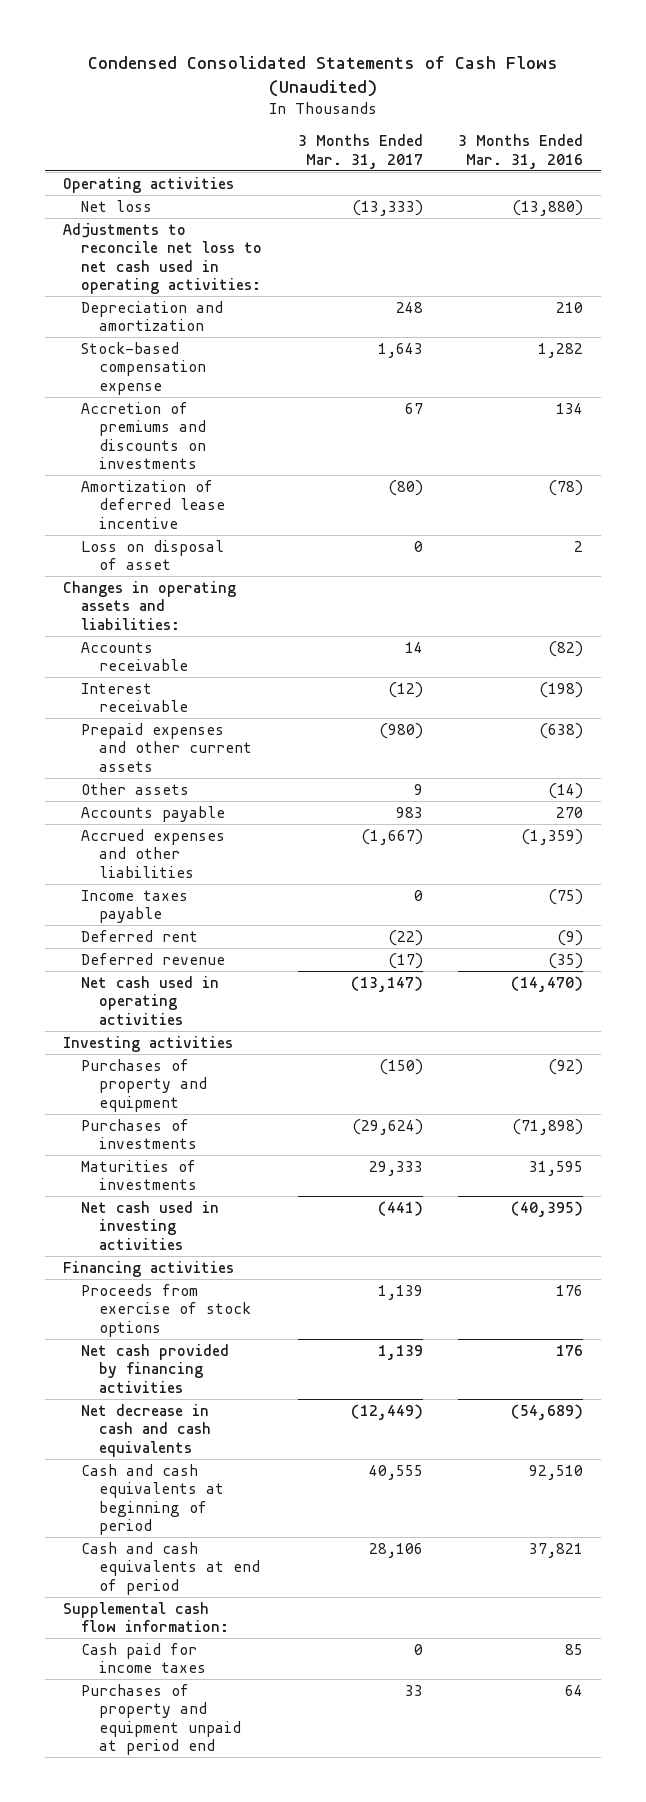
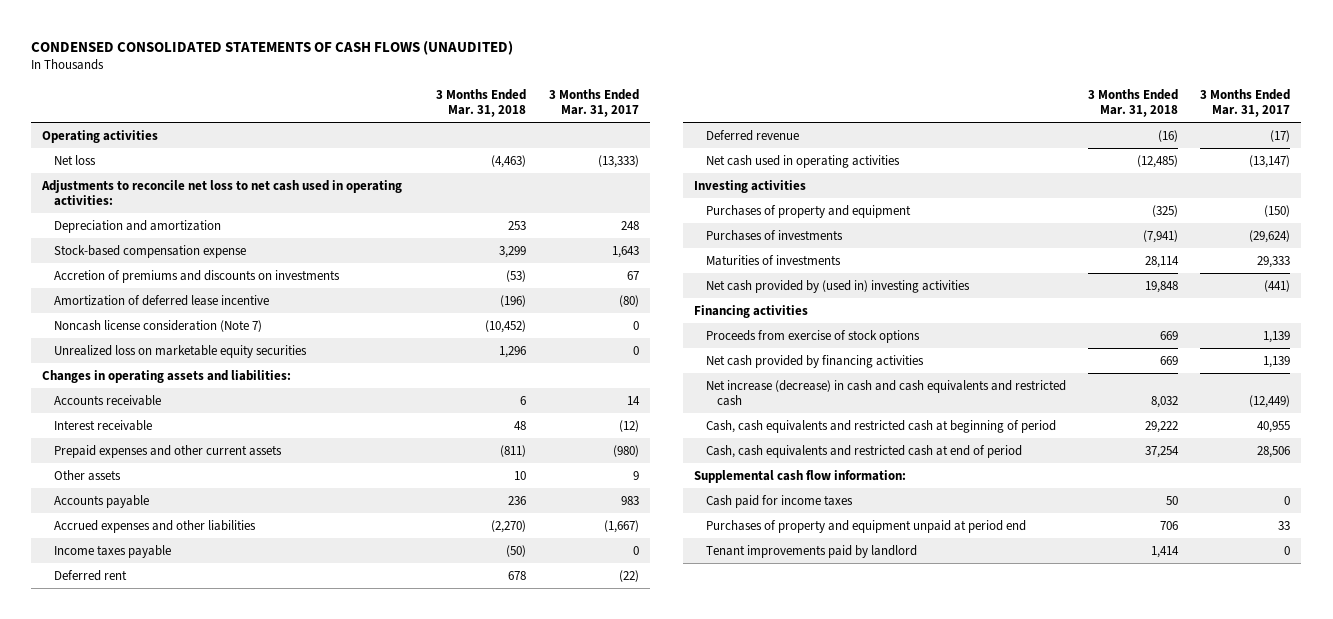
- Condensed Consolidated Statements of Cash Flows (Unaudited)
+ CONDENSED CONSOLIDATED STATEMENTS OF CASH FLOWS (UNAUDITED)
- | 3 Months Ended Mar. 31, 2017 | 3 Months Ended Mar. 31, 2016
+ | 3 Months Ended Mar. 31, 2018 | 3 Months Ended Mar. 31, 2017
- Loss on disposal of asset | 0 | 2
+ Noncash license consideration (Note 7) | (10,452) | 0
+ Unrealized loss on marketable equity securities | 1,296 | 0
- Net cash used in investing activities | (441) | (40,395)
+ Net cash provided by (used in) investing activities | 19,848 | (441)
- Net decrease in cash and cash equivalents | (12,449) | (54,689)
- Cash and cash equivalents at beginning of period | 40,555 | 92,510
- Cash and cash equivalents at end of period | 28,106 | 37,821
+ Net increase (decrease) in cash and cash equivalents and restricted cash | 8,032 | (12,449)
+ Cash, cash equivalents and restricted cash at beginning of period | 29,222 | 40,955
+ Cash, cash equivalents and restricted cash at end of period | 37,254 | 28,506
+ Tenant improvements paid by landlord | 1,414 | 0

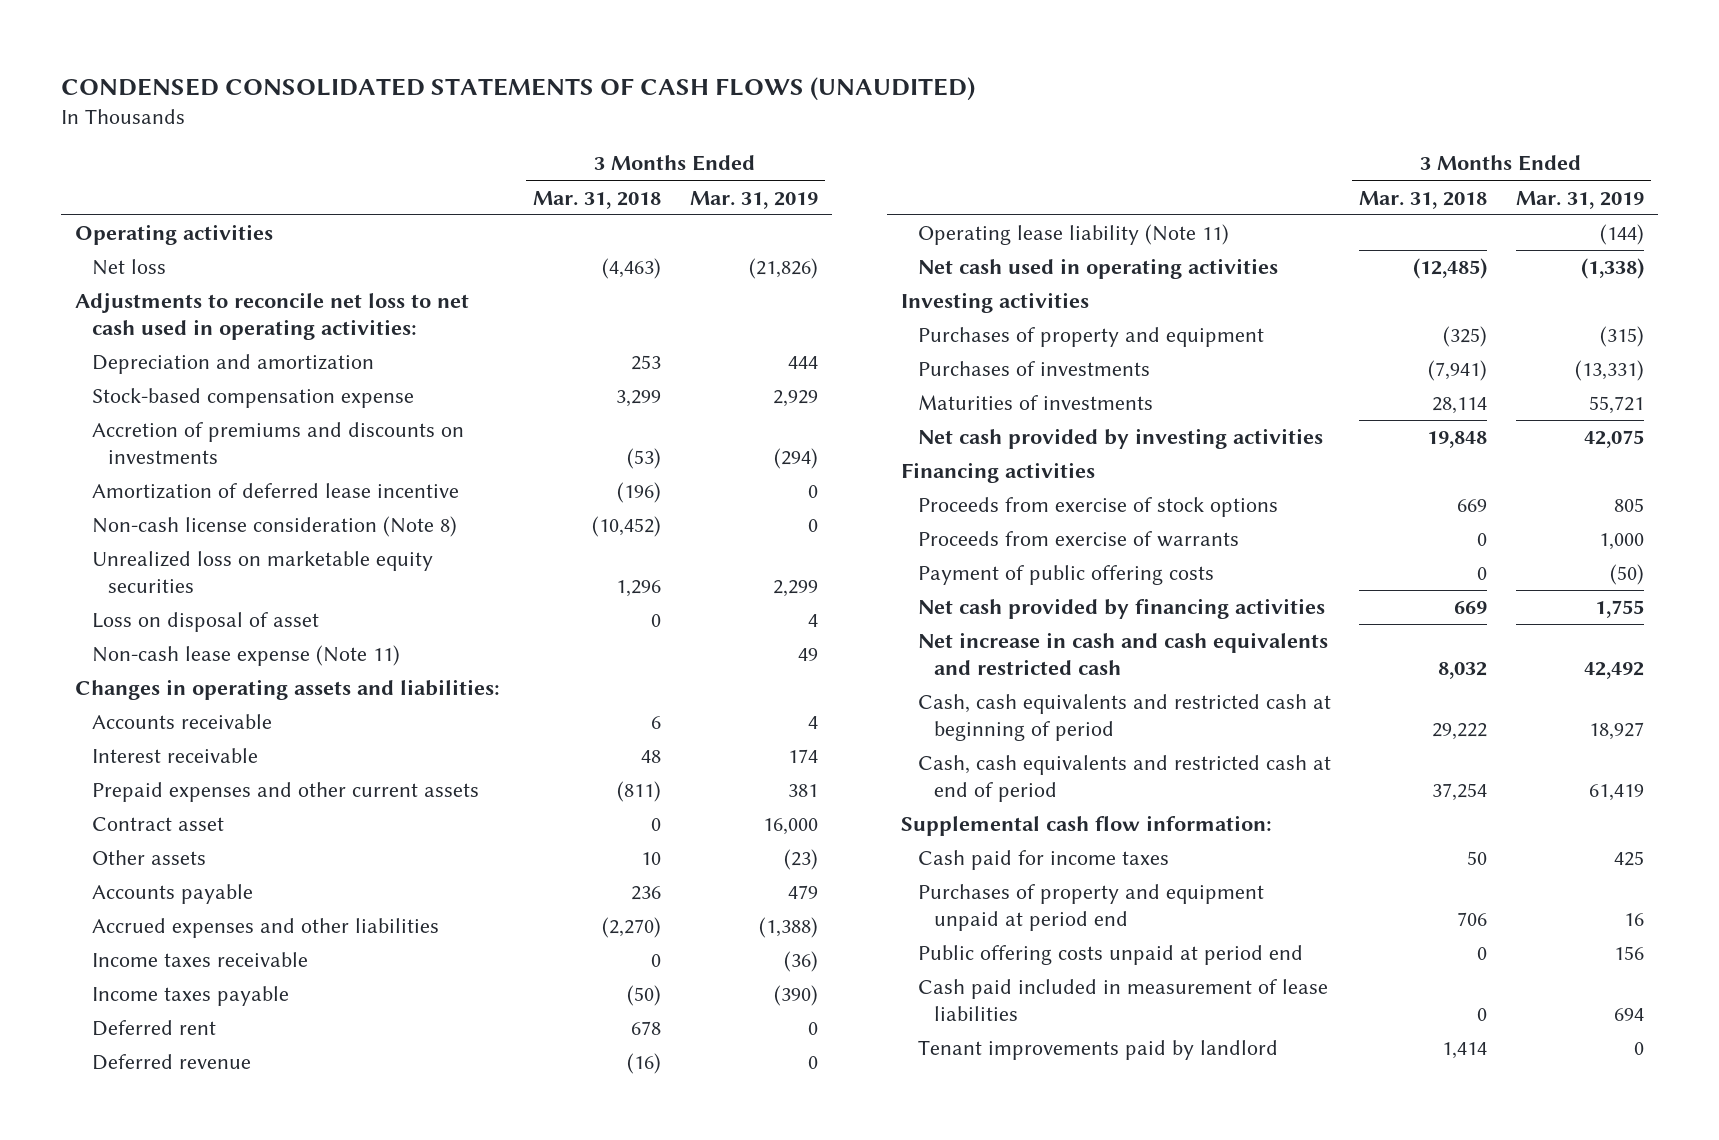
- | 3 Months Ended Mar. 31, 2018 | 3 Months Ended Mar. 31, 2017
+ | 3 Months Ended Mar. 31, 2018 | 3 Months Ended Mar. 31, 2019
- Noncash license consideration (Note 7) | (10,452) | 0
+ Non-cash license consideration (Note 8) | (10,452) | 0
+ Loss on disposal of asset | 0 | 4
+ Non-cash lease expense (Note 11) | | 49
+ Contract asset | 0 | 16,000
+ Income taxes receivable | 0 | (36)
+ Operating lease liability (Note 11) | | (144)
- Net cash provided by (used in) investing activities | 19,848 | (441)
+ Net cash provided by investing activities | 19,848 | 42,075
+ Proceeds from exercise of warrants | 0 | 1,000
+ Payment of public offering costs | 0 | (50)
- Net increase (decrease) in cash and cash equivalents and restricted cash | 8,032 | (12,449)
+ Net increase in cash and cash equivalents and restricted cash | 8,032 | 42,492
+ Public offering costs unpaid at period end | 0 | 156
+ Cash paid included in measurement of lease liabilities | 0 | 694

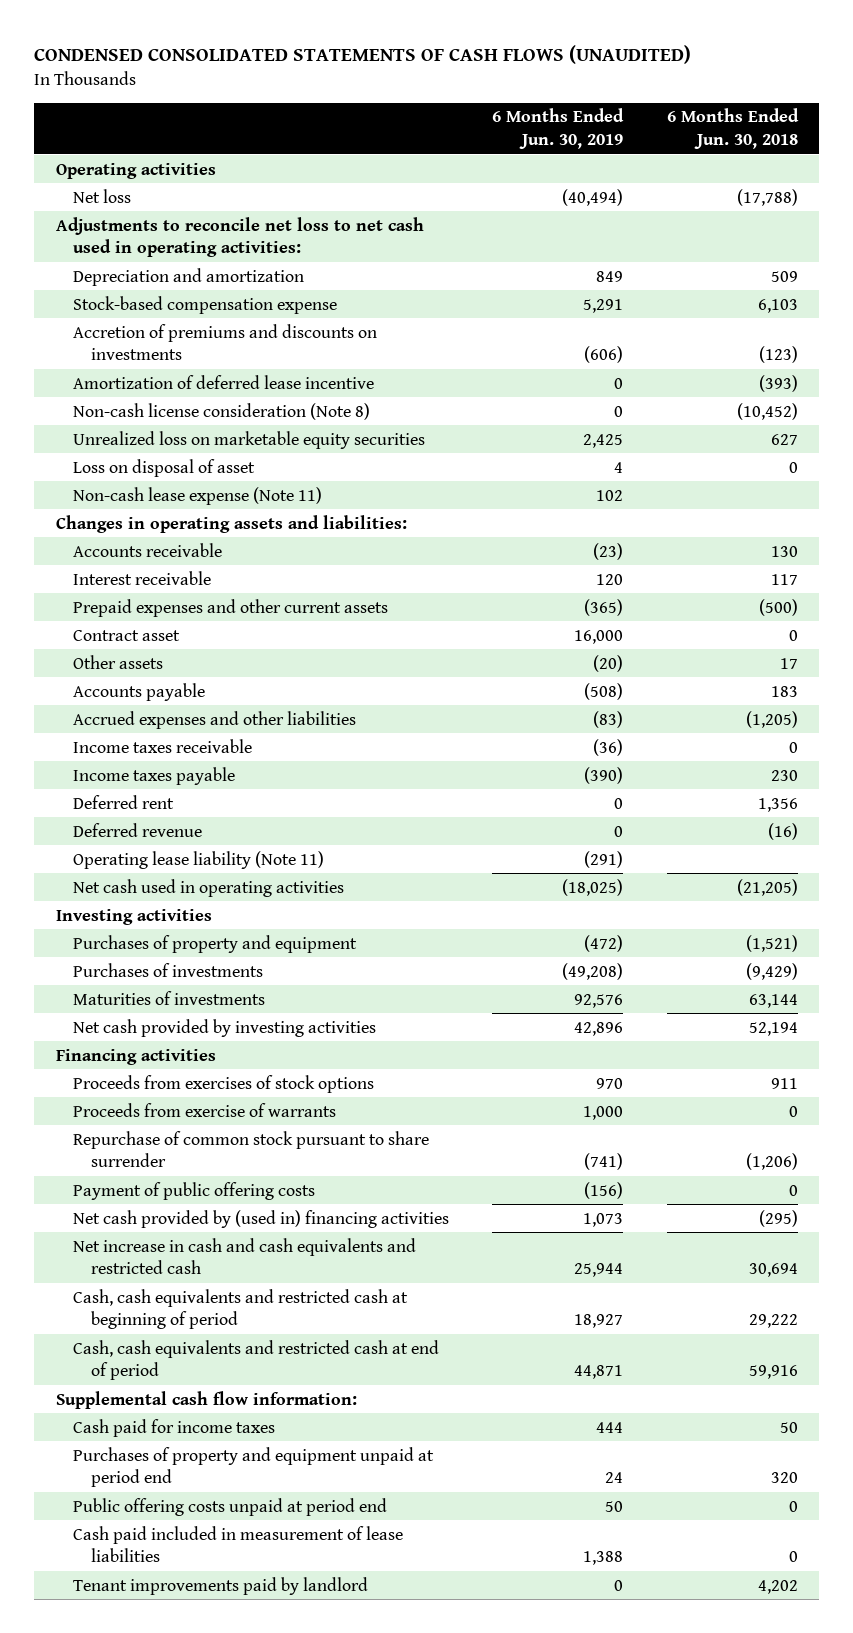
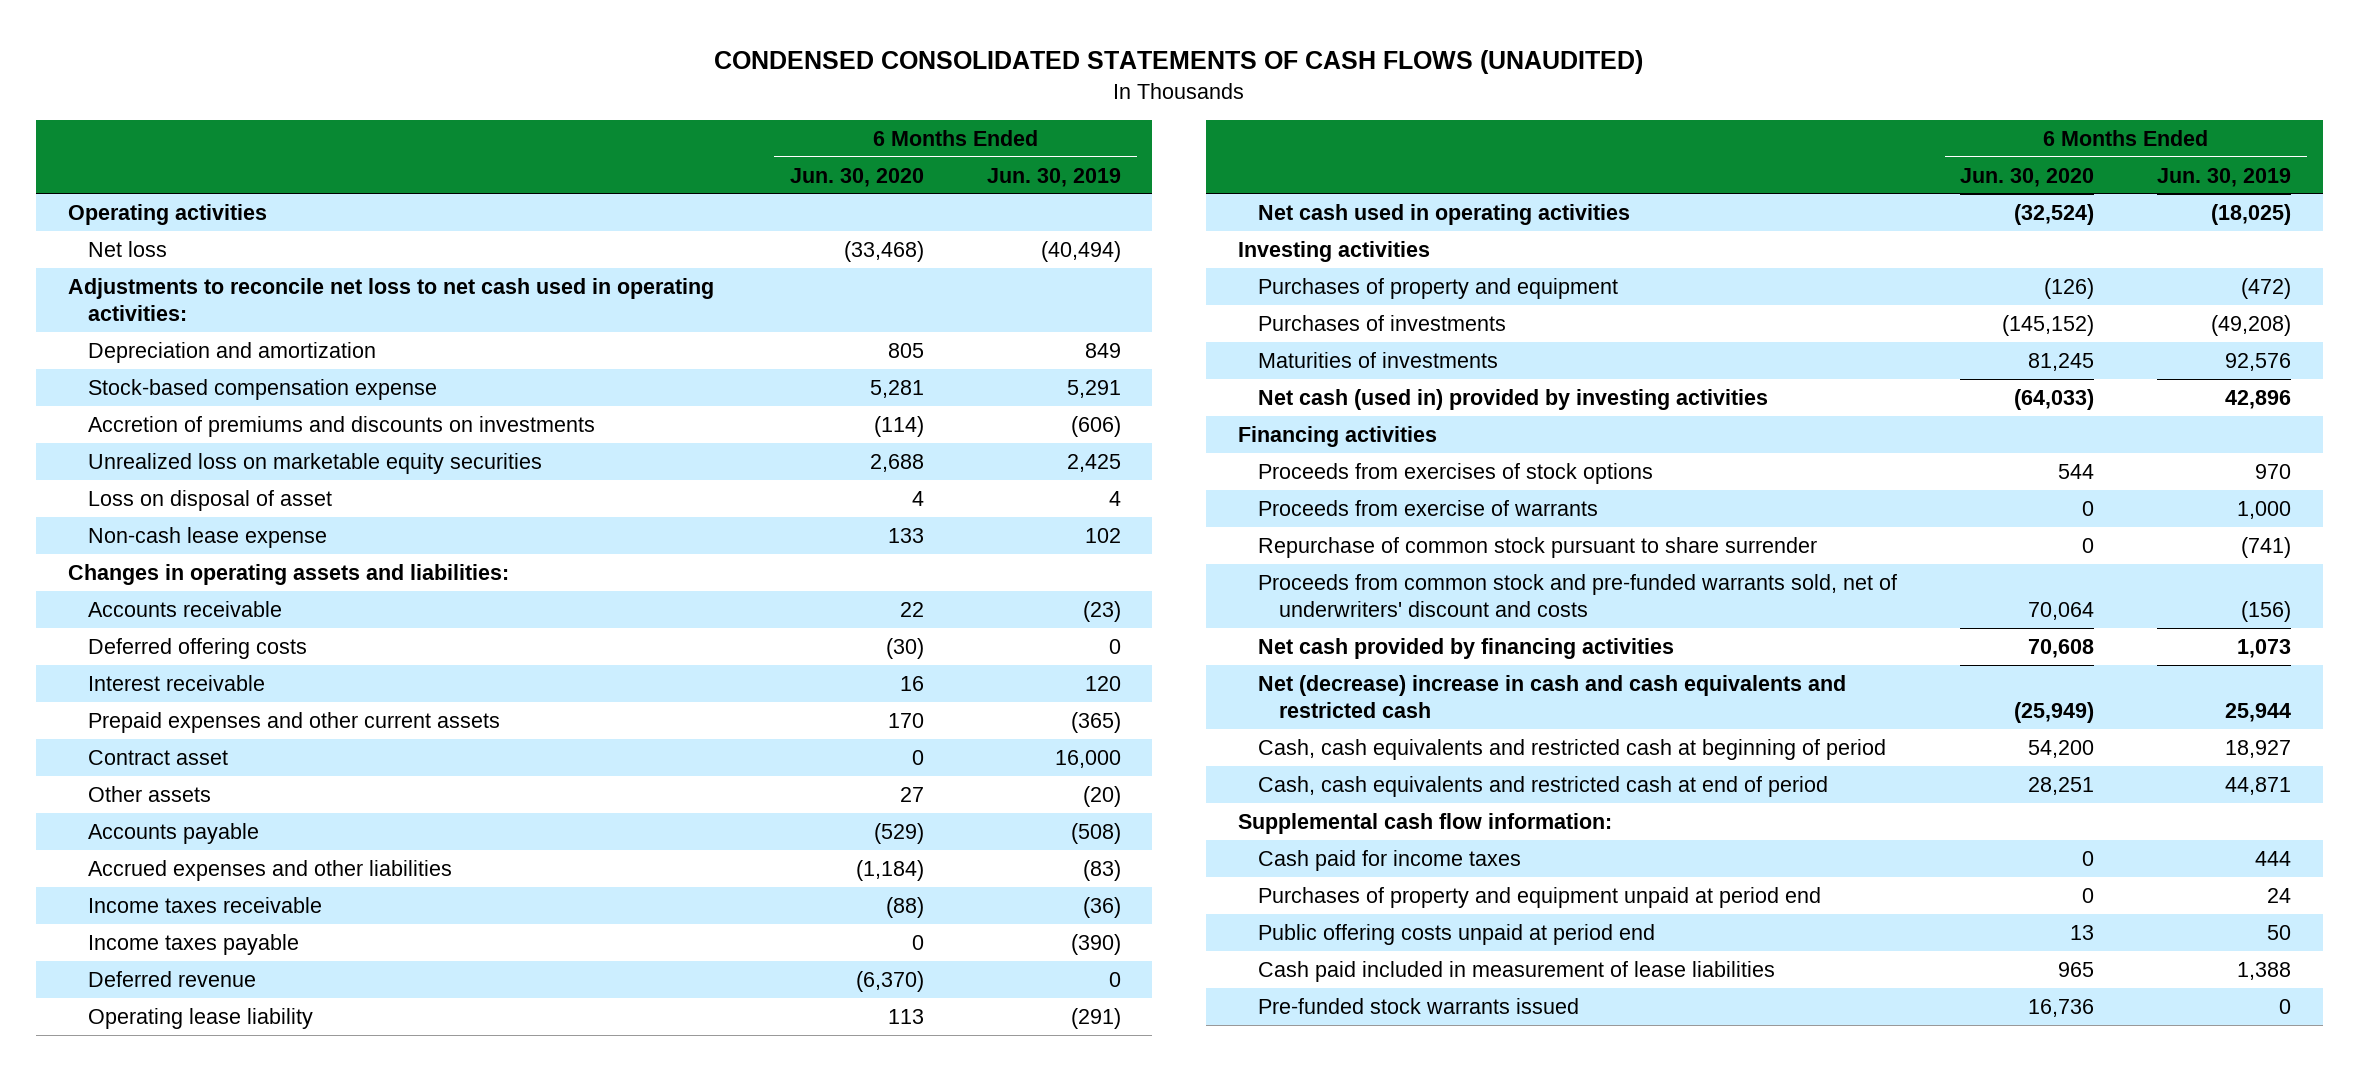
- | 6 Months Ended Jun. 30, 2019 | 6 Months Ended Jun. 30, 2018
+ | 6 Months Ended Jun. 30, 2020 | 6 Months Ended Jun. 30, 2019
- Amortization of deferred lease incentive | 0 | (393)
- Non-cash license consideration (Note 8) | 0 | (10,452)
- Non-cash lease expense (Note 11) | 102 |
+ Non-cash lease expense | 133 | 102
+ Deferred offering costs | (30) | 0
- Deferred rent | 0 | 1,356
- Operating lease liability (Note 11) | (291) |
+ Operating lease liability | 113 | (291)
- Net cash provided by investing activities | 42,896 | 52,194
+ Net cash (used in) provided by investing activities | (64,033) | 42,896
- Payment of public offering costs | (156) | 0
- Net cash provided by (used in) financing activities | 1,073 | (295)
- Net increase in cash and cash equivalents and restricted cash | 25,944 | 30,694
+ Proceeds from common stock and pre-funded warrants sold, net of underwriters' discount and costs | 70,064 | (156)
+ Net cash provided by financing activities | 70,608 | 1,073
+ Net (decrease) increase in cash and cash equivalents and restricted cash | (25,949) | 25,944
- Tenant improvements paid by landlord | 0 | 4,202
+ Pre-funded stock warrants issued | 16,736 | 0

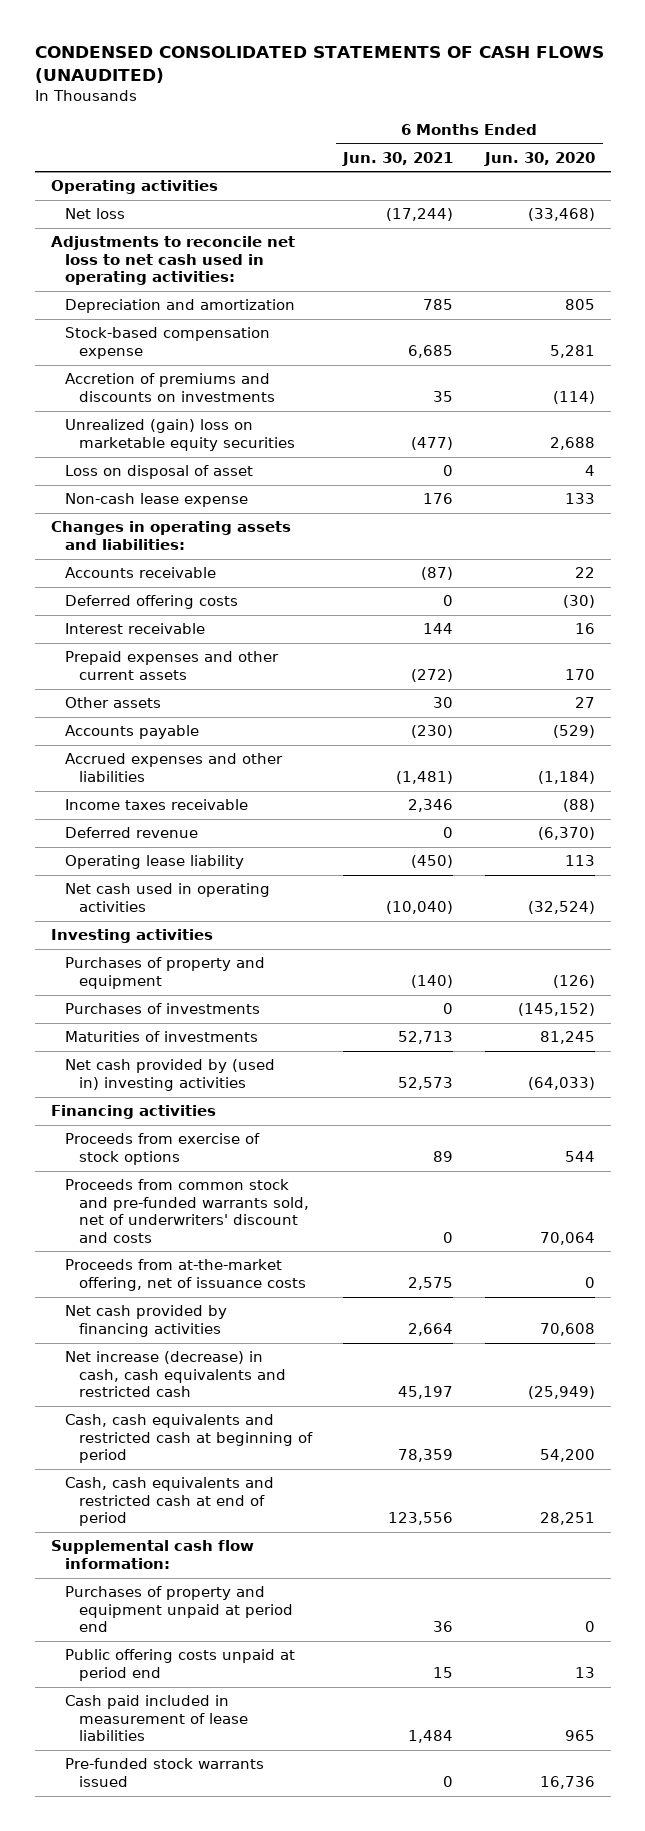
- | 6 Months Ended Jun. 30, 2020 | 6 Months Ended Jun. 30, 2019
+ | 6 Months Ended Jun. 30, 2021 | 6 Months Ended Jun. 30, 2020
- Unrealized loss on marketable equity securities | 2,688 | 2,425
+ Unrealized (gain) loss on marketable equity securities | (477) | 2,688
- Contract asset | 0 | 16,000
- Income taxes payable | 0 | (390)
- Net cash (used in) provided by investing activities | (64,033) | 42,896
+ Net cash provided by (used in) investing activities | 52,573 | (64,033)
- Proceeds from exercises of stock options | 544 | 970
- Proceeds from exercise of warrants | 0 | 1,000
- Repurchase of common stock pursuant to share surrender | 0 | (741)
+ Proceeds from exercise of stock options | 89 | 544
+ Proceeds from at-the-market offering, net of issuance costs | 2,575 | 0
- Net (decrease) increase in cash and cash equivalents and restricted cash | (25,949) | 25,944
+ Net increase (decrease) in cash, cash equivalents and restricted cash | 45,197 | (25,949)
- Cash paid for income taxes | 0 | 444

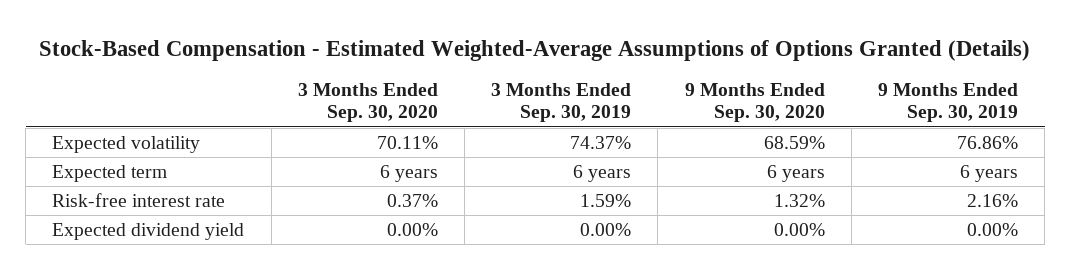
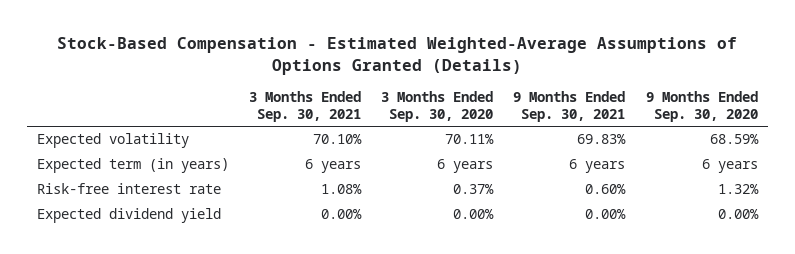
- | 3 Months Ended Sep. 30, 2020 | 3 Months Ended Sep. 30, 2019 | 9 Months Ended Sep. 30, 2020 | 9 Months Ended Sep. 30, 2019
+ | 3 Months Ended Sep. 30, 2021 | 3 Months Ended Sep. 30, 2020 | 9 Months Ended Sep. 30, 2021 | 9 Months Ended Sep. 30, 2020
- Expected term | 6 years | 6 years | 6 years | 6 years
+ Expected term (in years) | 6 years | 6 years | 6 years | 6 years

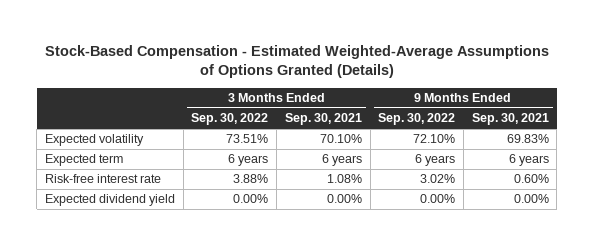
- | 3 Months Ended Sep. 30, 2021 | 3 Months Ended Sep. 30, 2020 | 9 Months Ended Sep. 30, 2021 | 9 Months Ended Sep. 30, 2020
+ | 3 Months Ended Sep. 30, 2022 | 3 Months Ended Sep. 30, 2021 | 9 Months Ended Sep. 30, 2022 | 9 Months Ended Sep. 30, 2021
- Expected term (in years) | 6 years | 6 years | 6 years | 6 years
+ Expected term | 6 years | 6 years | 6 years | 6 years

